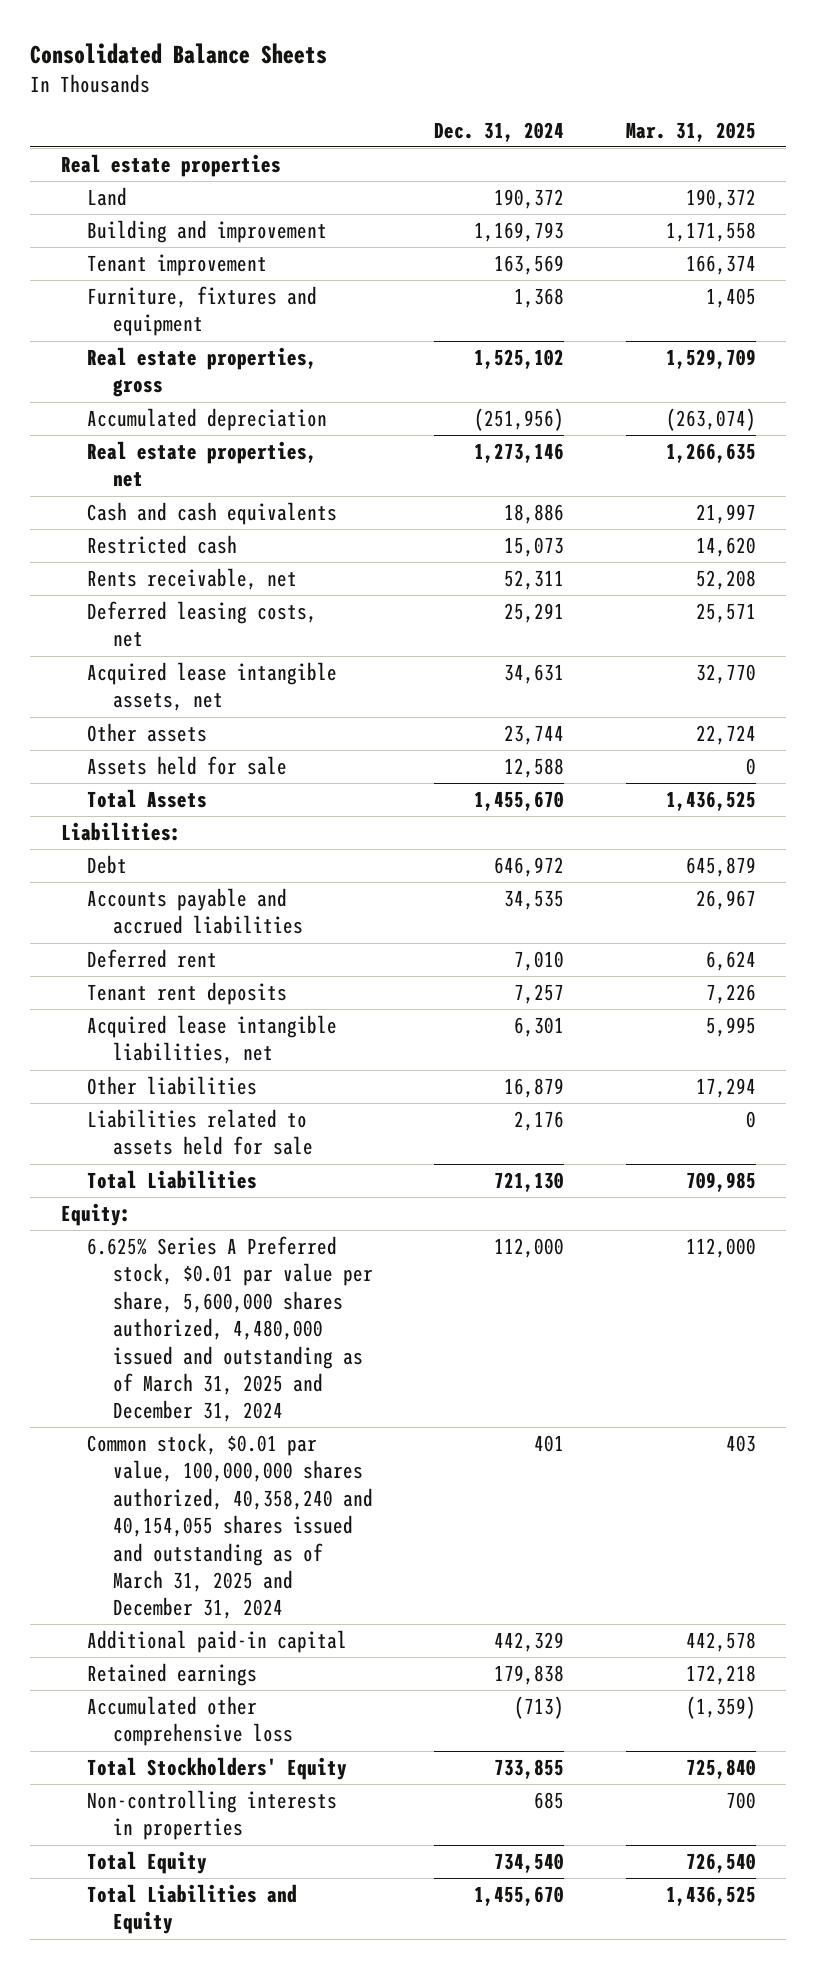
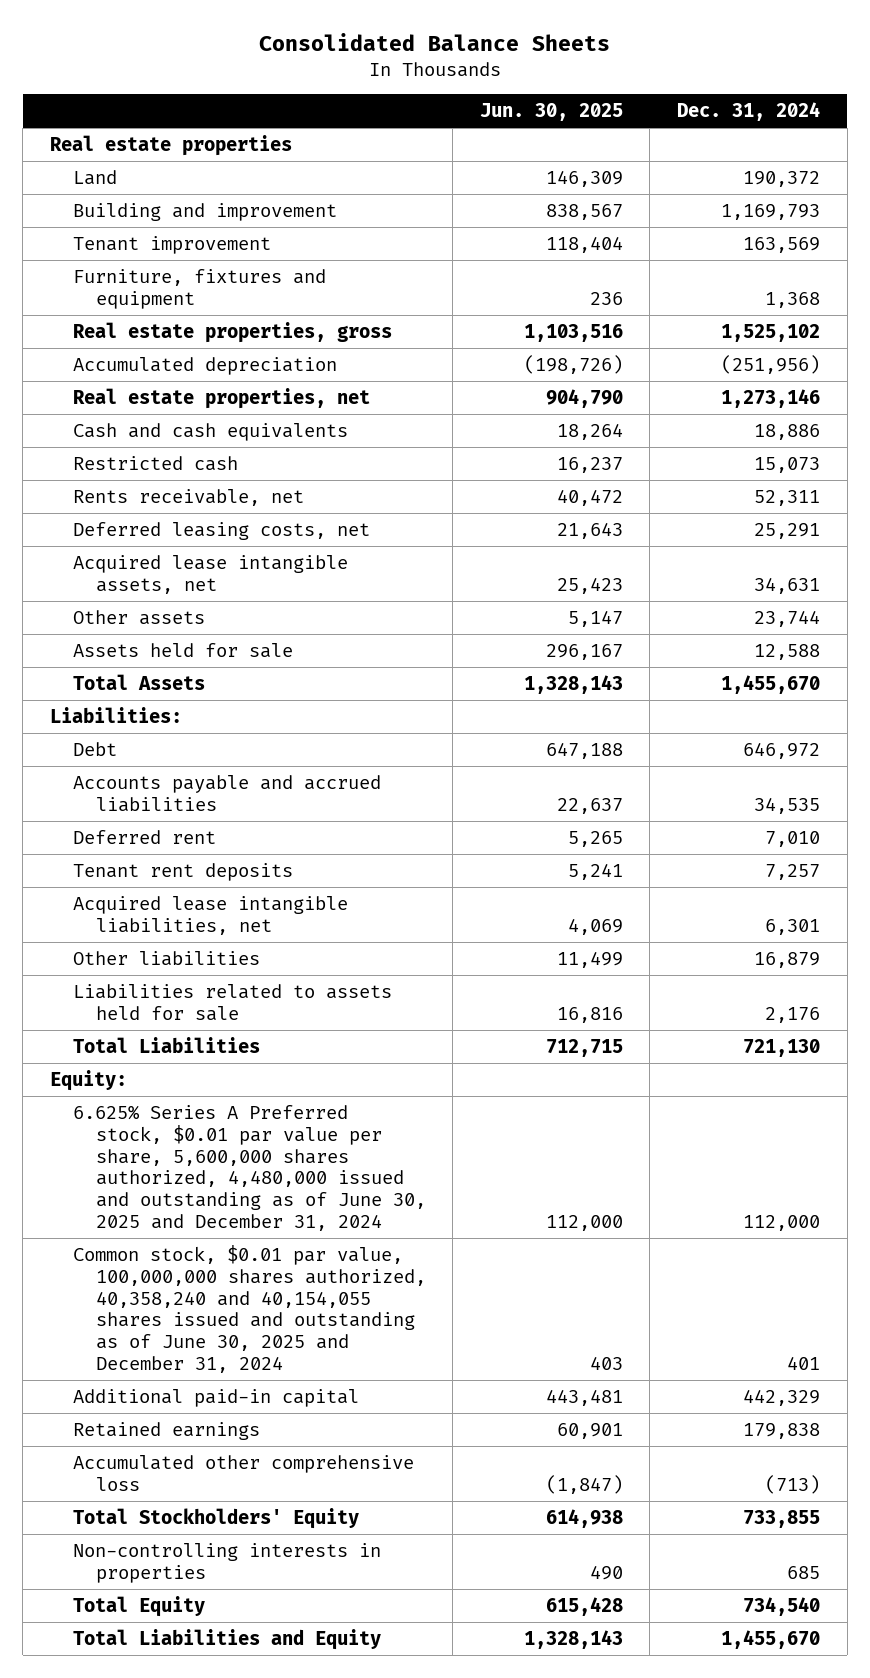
- | Dec. 31, 2024 | Mar. 31, 2025
+ | Jun. 30, 2025 | Dec. 31, 2024
- 6.625% Series A Preferred stock, $0.01 par value per share, 5,600,000 shares authorized, 4,480,000 issued and outstanding as of March 31, 2025 and December 31, 2024 | 112,000 | 112,000
- Common stock, $0.01 par value, 100,000,000 shares authorized, 40,358,240 and 40,154,055 shares issued and outstanding as of March 31, 2025 and December 31, 2024 | 401 | 403
+ 6.625% Series A Preferred stock, $0.01 par value per share, 5,600,000 shares authorized, 4,480,000 issued and outstanding as of June 30, 2025 and December 31, 2024 | 112,000 | 112,000
+ Common stock, $0.01 par value, 100,000,000 shares authorized, 40,358,240 and 40,154,055 shares issued and outstanding as of June 30, 2025 and December 31, 2024 | 403 | 401

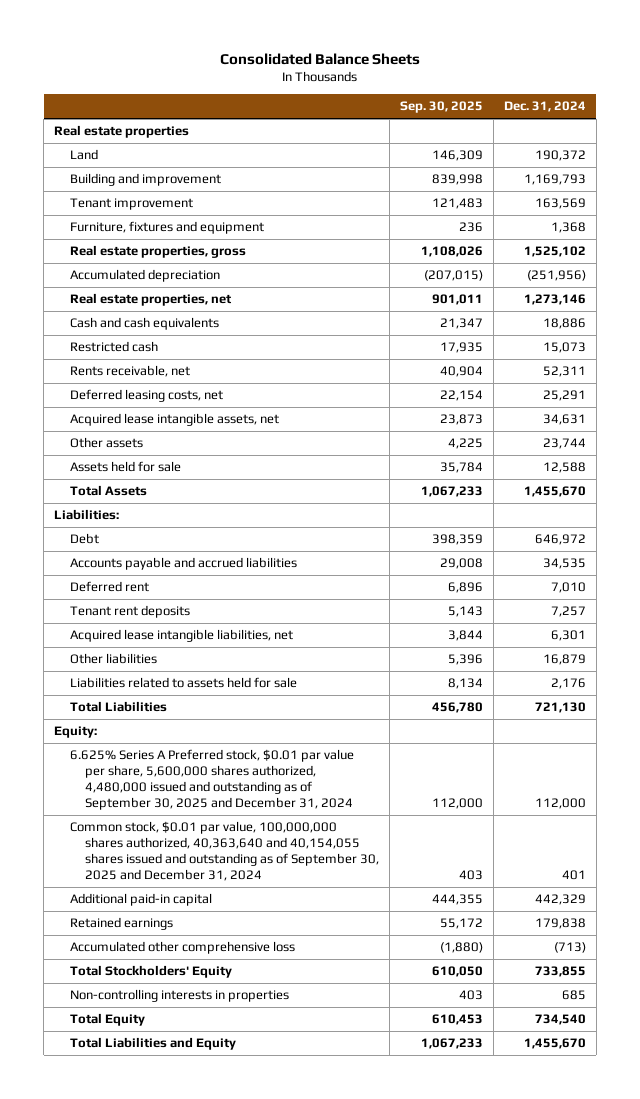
- | Jun. 30, 2025 | Dec. 31, 2024
+ | Sep. 30, 2025 | Dec. 31, 2024
- 6.625% Series A Preferred stock, $0.01 par value per share, 5,600,000 shares authorized, 4,480,000 issued and outstanding as of June 30, 2025 and December 31, 2024 | 112,000 | 112,000
- Common stock, $0.01 par value, 100,000,000 shares authorized, 40,358,240 and 40,154,055 shares issued and outstanding as of June 30, 2025 and December 31, 2024 | 403 | 401
+ 6.625% Series A Preferred stock, $0.01 par value per share, 5,600,000 shares authorized, 4,480,000 issued and outstanding as of September 30, 2025 and December 31, 2024 | 112,000 | 112,000
+ Common stock, $0.01 par value, 100,000,000 shares authorized, 40,363,640 and 40,154,055 shares issued and outstanding as of September 30, 2025 and December 31, 2024 | 403 | 401

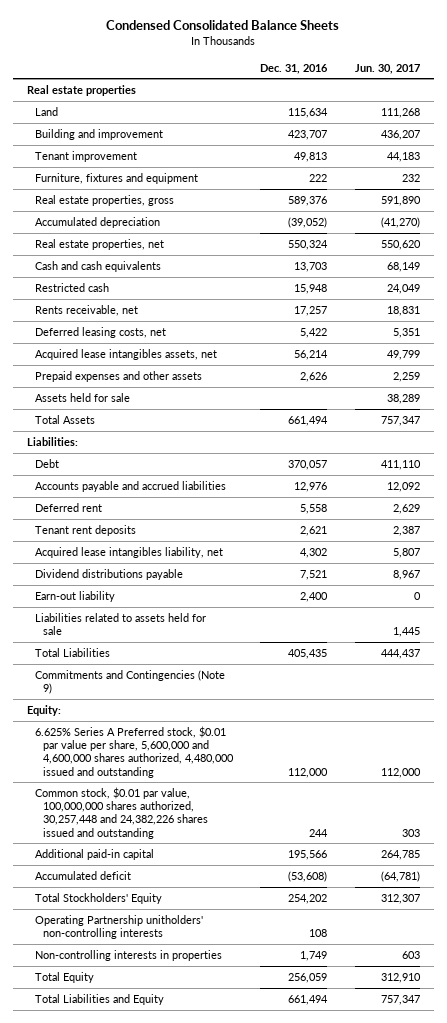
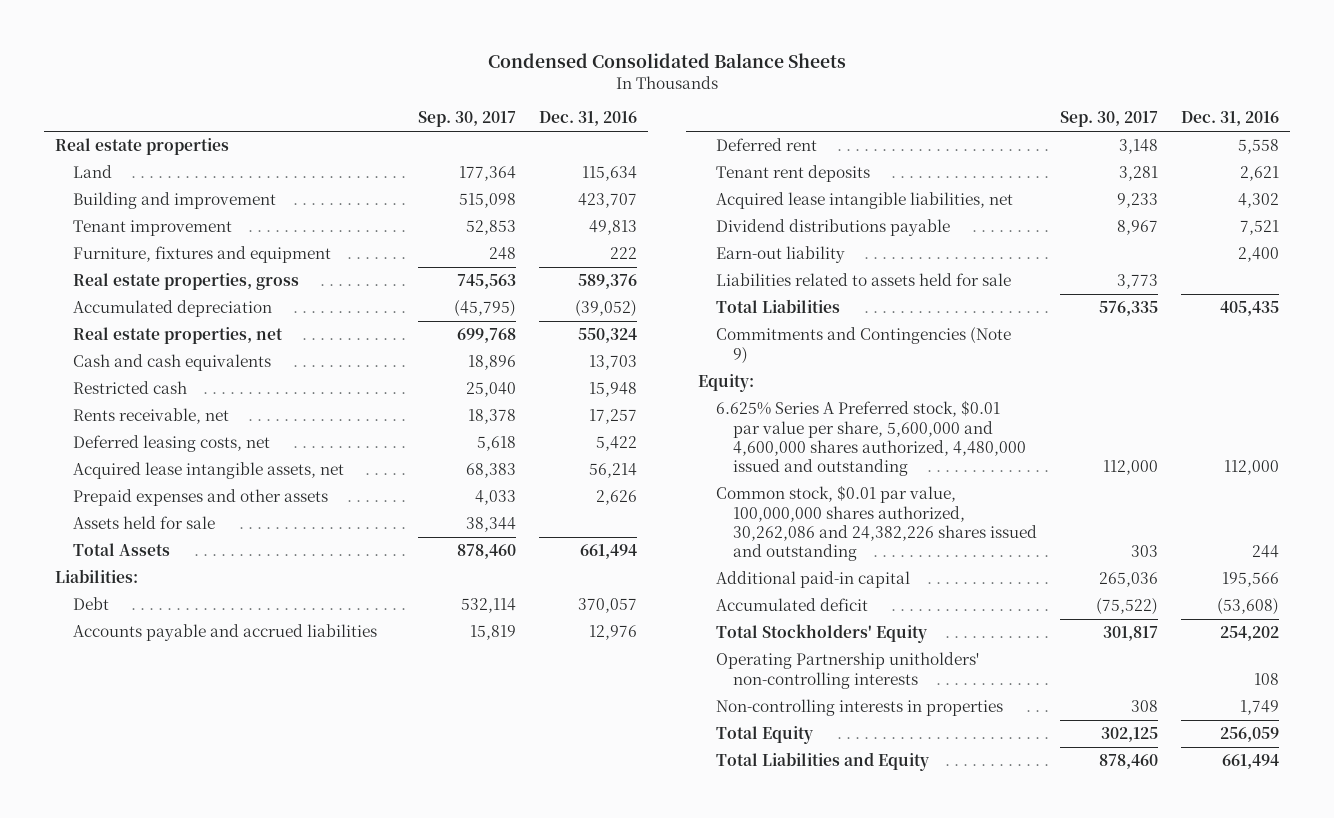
- | Dec. 31, 2016 | Jun. 30, 2017
+ | Sep. 30, 2017 | Dec. 31, 2016
- Acquired lease intangibles assets, net | 56,214 | 49,799
+ Acquired lease intangible assets, net | 68,383 | 56,214
- Acquired lease intangibles liability, net | 4,302 | 5,807
+ Acquired lease intangible liabilities, net | 9,233 | 4,302
- Common stock, $0.01 par value, 100,000,000 shares authorized, 30,257,448 and 24,382,226 shares issued and outstanding | 244 | 303
+ Common stock, $0.01 par value, 100,000,000 shares authorized, 30,262,086 and 24,382,226 shares issued and outstanding | 303 | 244

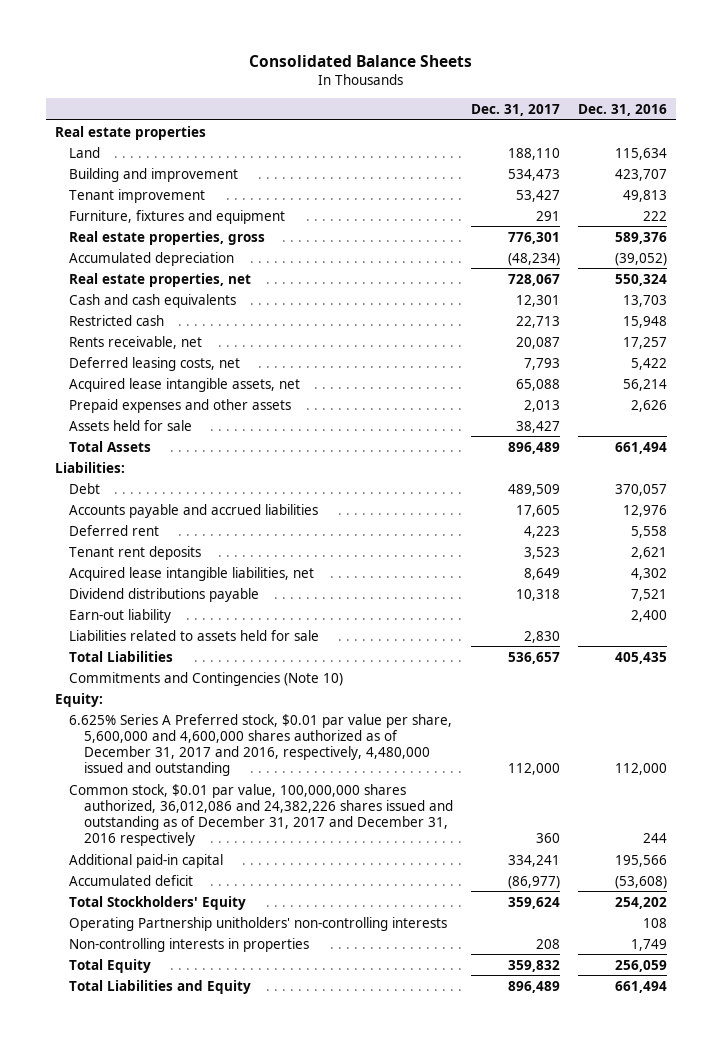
- Condensed Consolidated Balance Sheets
+ Consolidated Balance Sheets
- | Sep. 30, 2017 | Dec. 31, 2016
+ | Dec. 31, 2017 | Dec. 31, 2016
- Commitments and Contingencies (Note 9)
+ Commitments and Contingencies (Note 10)
- 6.625% Series A Preferred stock, $0.01 par value per share, 5,600,000 and 4,600,000 shares authorized, 4,480,000 issued and outstanding | 112,000 | 112,000
- Common stock, $0.01 par value, 100,000,000 shares authorized, 30,262,086 and 24,382,226 shares issued and outstanding | 303 | 244
+ 6.625% Series A Preferred stock, $0.01 par value per share, 5,600,000 and 4,600,000 shares authorized as of December 31, 2017 and 2016, respectively, 4,480,000 issued and outstanding | 112,000 | 112,000
+ Common stock, $0.01 par value, 100,000,000 shares authorized, 36,012,086 and 24,382,226 shares issued and outstanding as of December 31, 2017 and December 31, 2016 respectively | 360 | 244

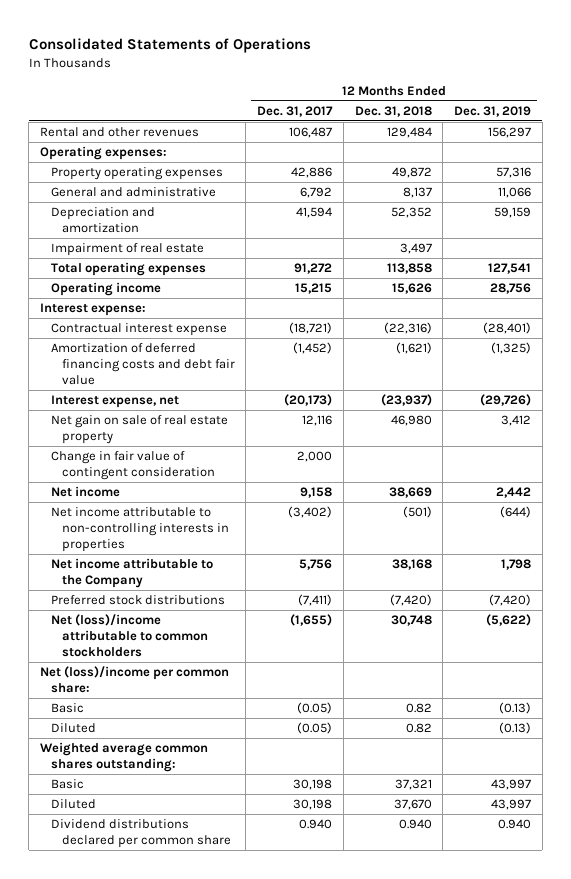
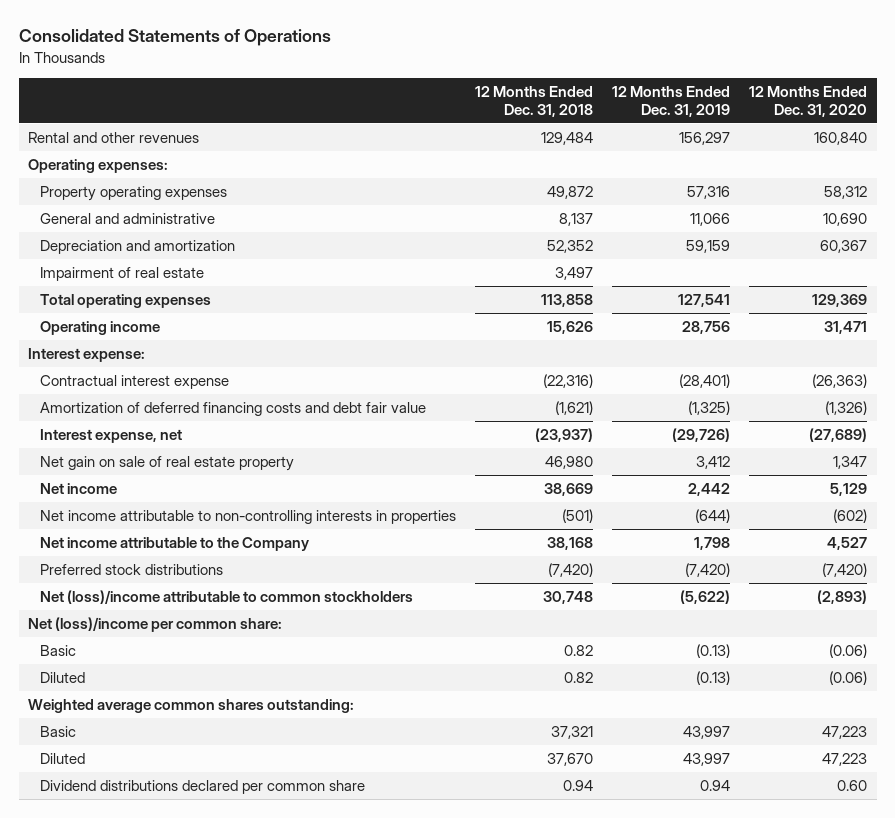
- | 12 Months Ended Dec. 31, 2017 | 12 Months Ended Dec. 31, 2018 | 12 Months Ended Dec. 31, 2019
+ | 12 Months Ended Dec. 31, 2018 | 12 Months Ended Dec. 31, 2019 | 12 Months Ended Dec. 31, 2020
- Change in fair value of contingent consideration | 2,000 | |
- Dividend distributions declared per common share | 0.940 | 0.940 | 0.940
+ Dividend distributions declared per common share | 0.94 | 0.94 | 0.60

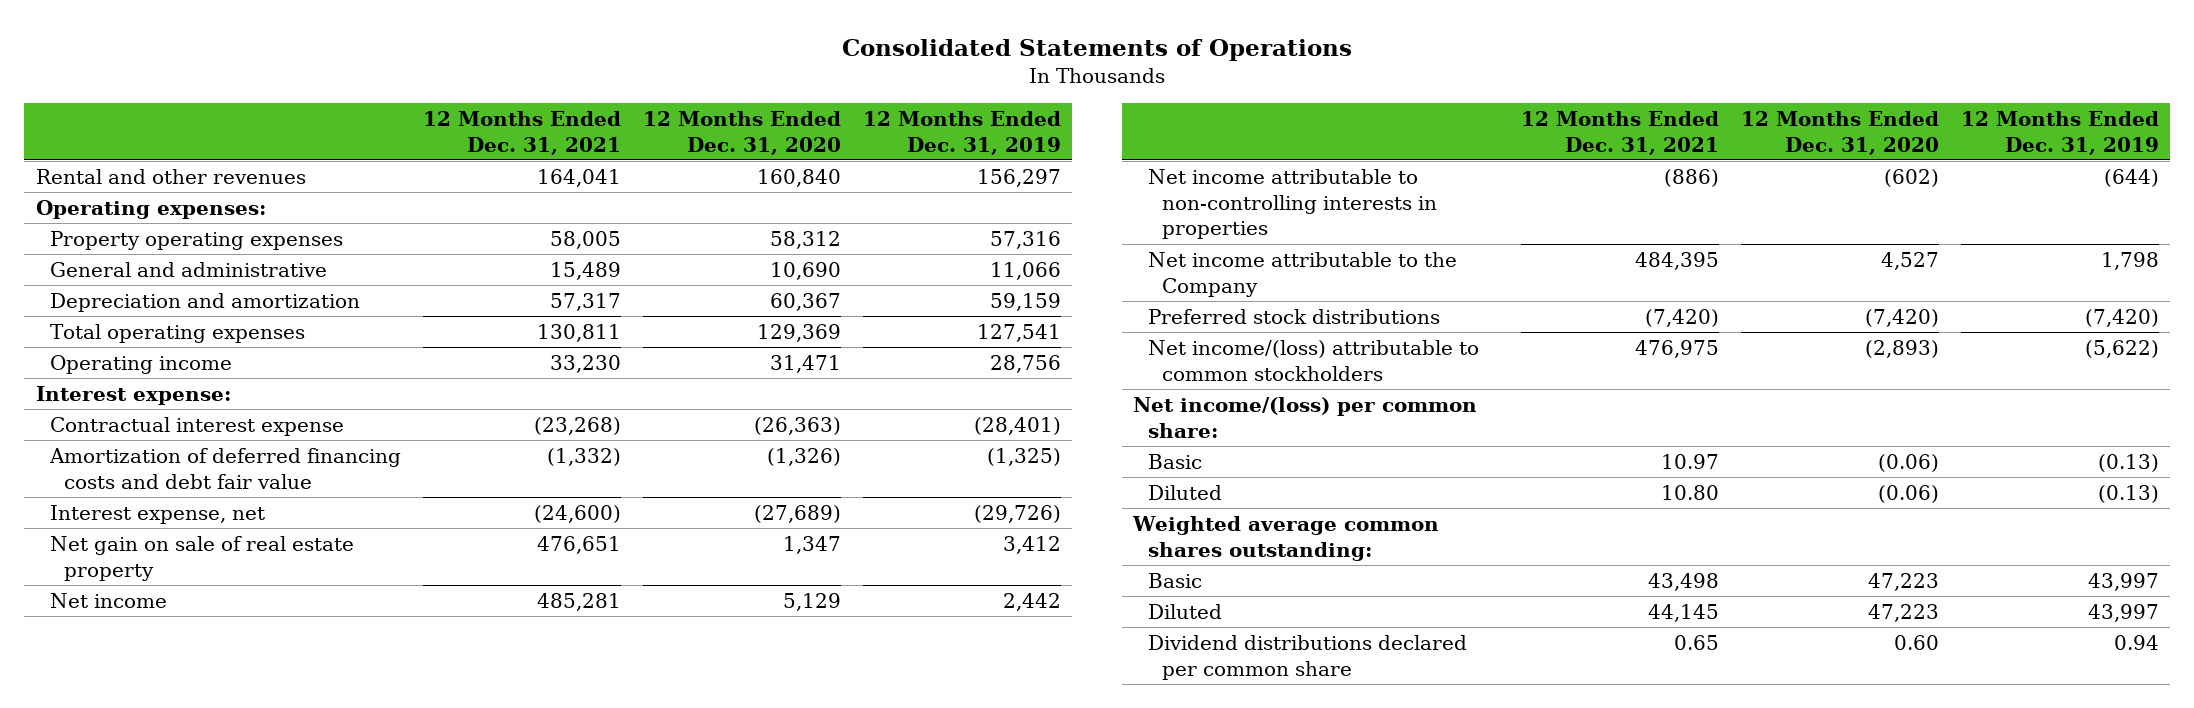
- | 12 Months Ended Dec. 31, 2018 | 12 Months Ended Dec. 31, 2019 | 12 Months Ended Dec. 31, 2020
+ | 12 Months Ended Dec. 31, 2021 | 12 Months Ended Dec. 31, 2020 | 12 Months Ended Dec. 31, 2019
- Impairment of real estate | 3,497 | |
- Net (loss)/income attributable to common stockholders | 30,748 | (5,622) | (2,893)
- Net (loss)/income per common share:
+ Net income/(loss) attributable to common stockholders | 476,975 | (2,893) | (5,622)
+ Net income/(loss) per common share:

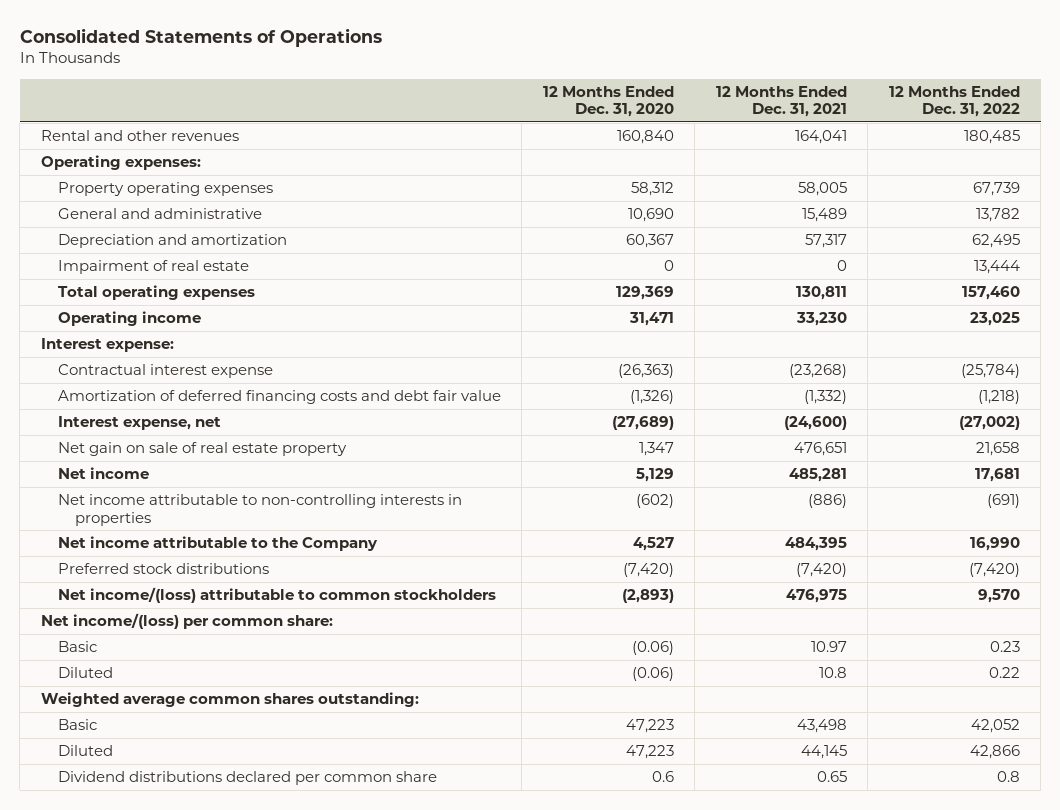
- | 12 Months Ended Dec. 31, 2021 | 12 Months Ended Dec. 31, 2020 | 12 Months Ended Dec. 31, 2019
+ | 12 Months Ended Dec. 31, 2020 | 12 Months Ended Dec. 31, 2021 | 12 Months Ended Dec. 31, 2022
+ Impairment of real estate | 0 | 0 | 13,444
- Diluted | 10.80 | (0.06) | (0.13)
+ Diluted | (0.06) | 10.8 | 0.22
- Dividend distributions declared per common share | 0.65 | 0.60 | 0.94
+ Dividend distributions declared per common share | 0.6 | 0.65 | 0.8

